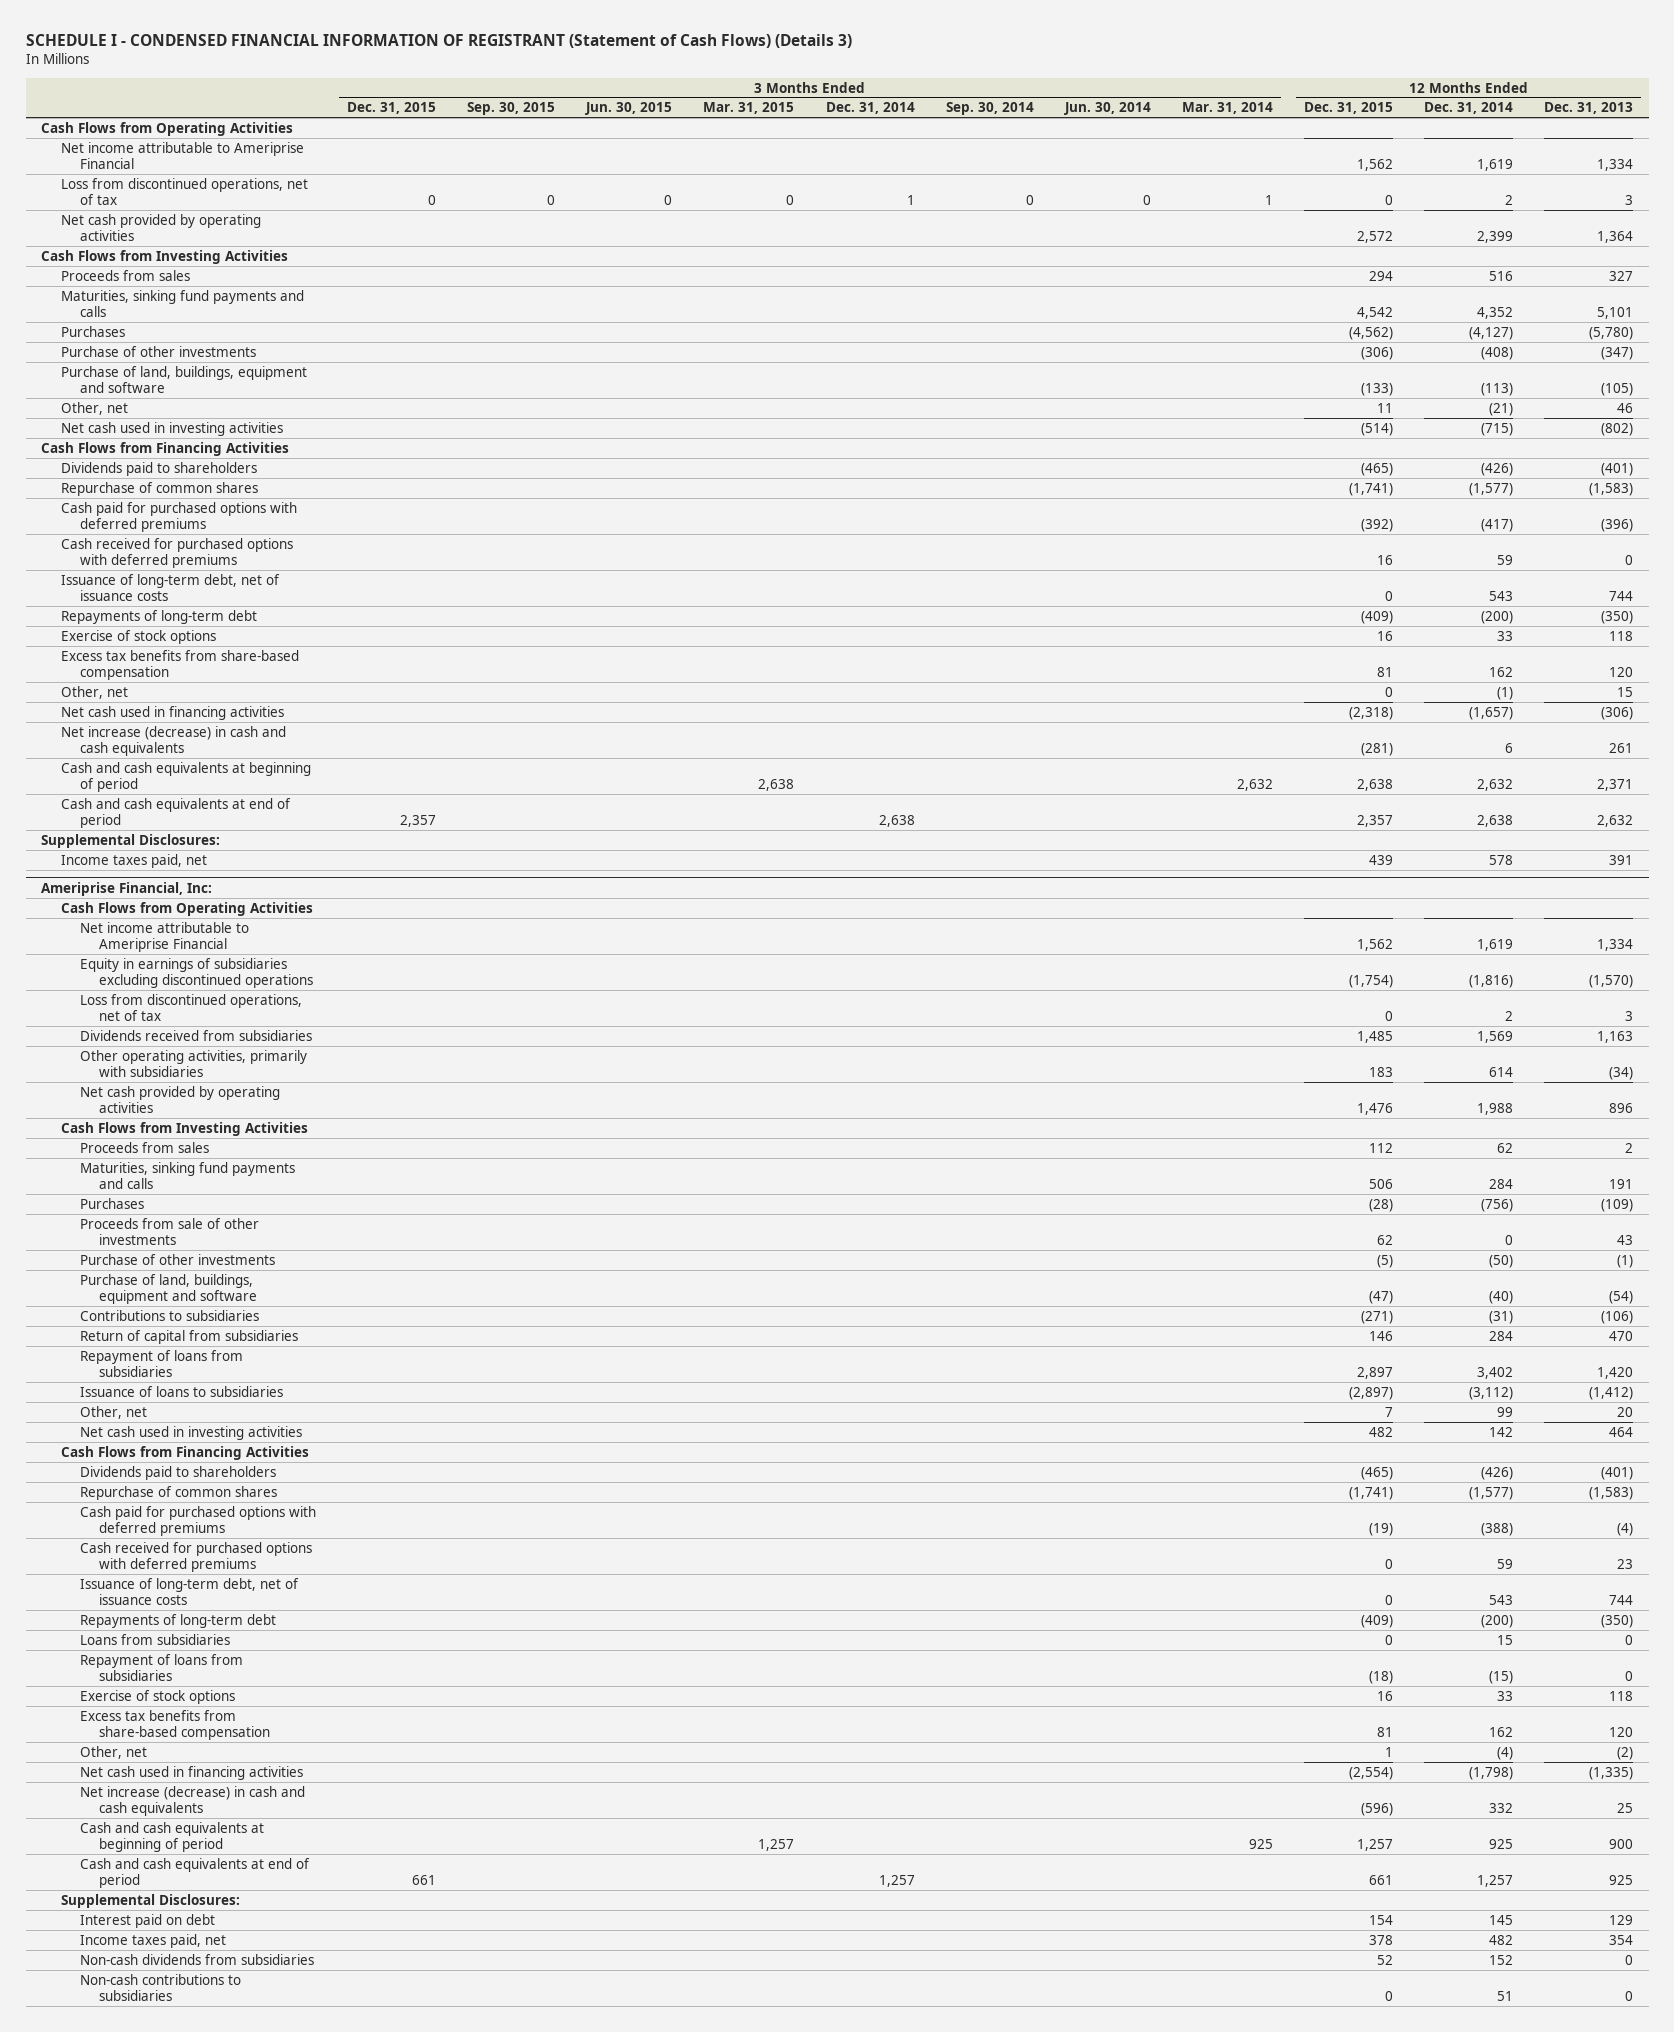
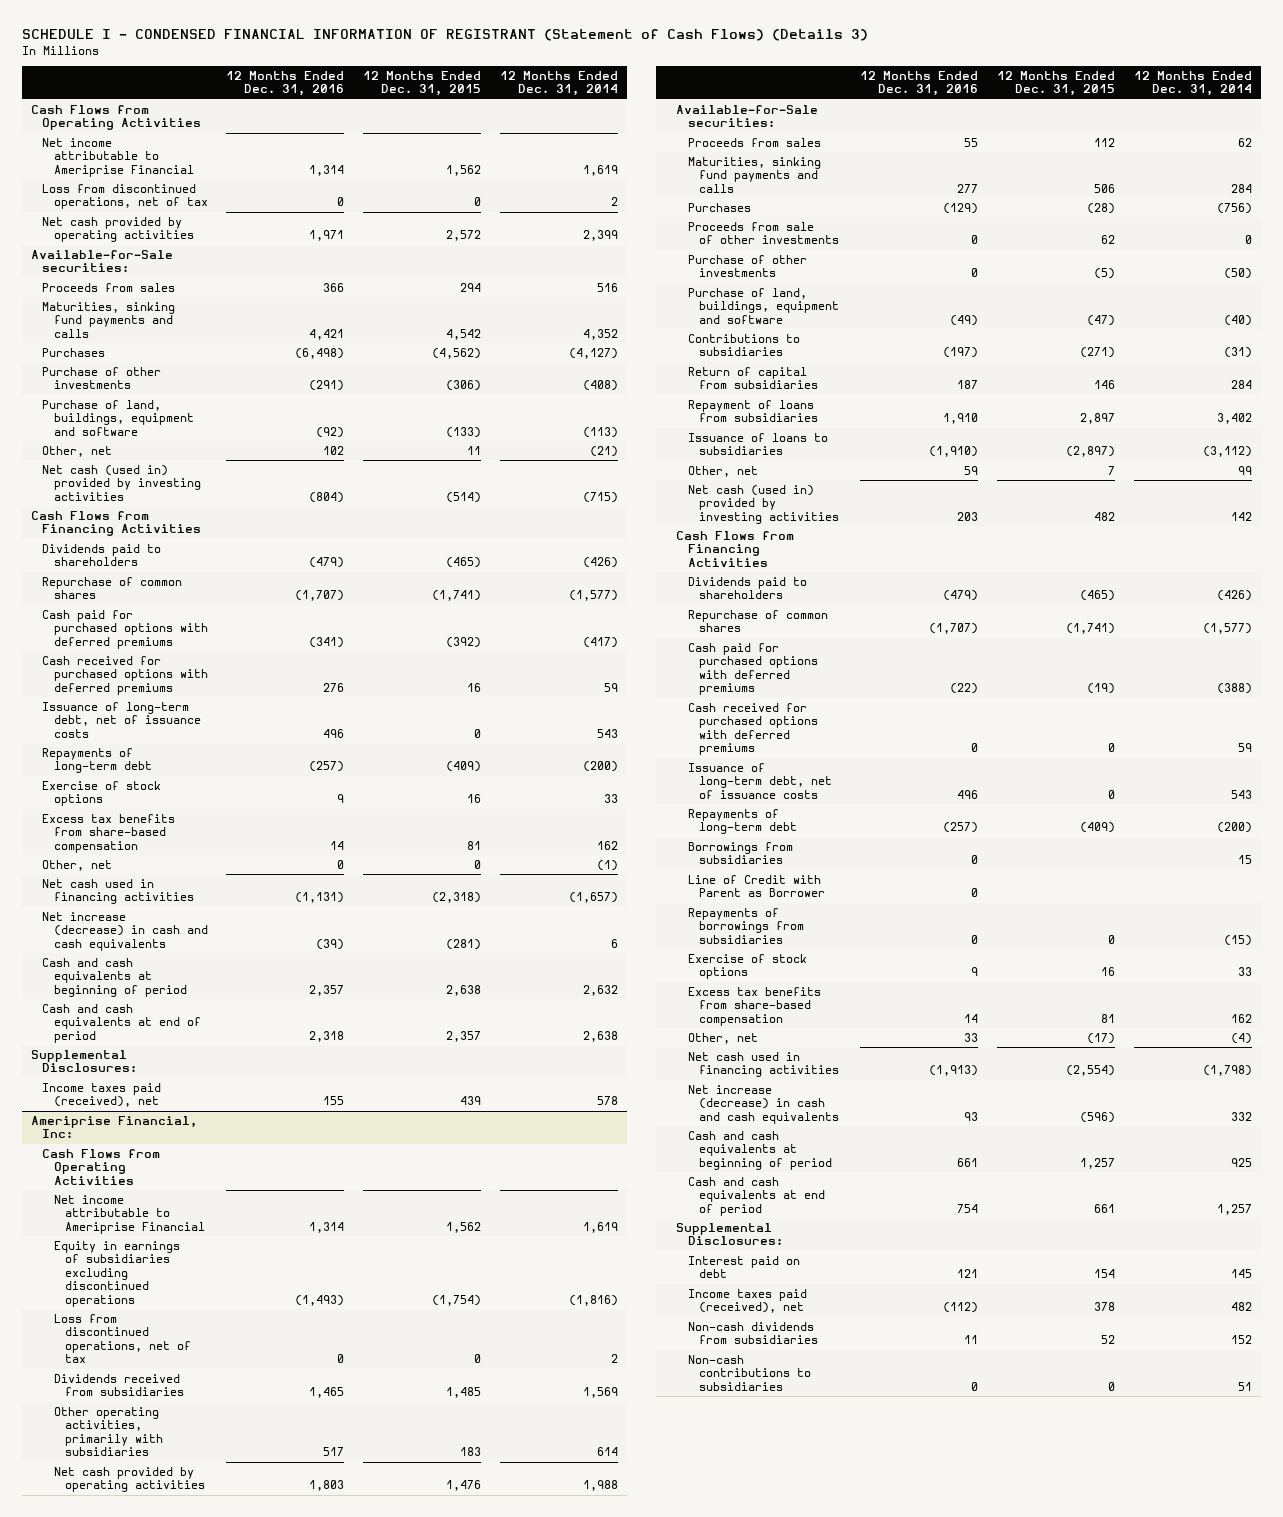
- | 3 Months Ended Dec. 31, 2015 | 3 Months Ended Sep. 30, 2015 | 3 Months Ended Jun. 30, 2015 | 3 Months Ended Mar. 31, 2015 | 3 Months Ended Dec. 31, 2014 | 3 Months Ended Sep. 30, 2014 | 3 Months Ended Jun. 30, 2014 | 3 Months Ended Mar. 31, 2014 | 12 Months Ended Dec. 31, 2015 | 12 Months Ended Dec. 31, 2014 | 12 Months Ended Dec. 31, 2013
+ | 12 Months Ended Dec. 31, 2016 | 12 Months Ended Dec. 31, 2015 | 12 Months Ended Dec. 31, 2014
- Cash Flows from Investing Activities
+ Available-for-Sale securities:
- Net cash used in investing activities | | | | | | | | | (514) | (715) | (802)
+ Net cash (used in) provided by investing activities | (804) | (514) | (715)
- Income taxes paid, net | | | | | | | | | 439 | 578 | 391
+ Income taxes paid (received), net | 155 | 439 | 578
@ Ameriprise Financial, Inc:
- Cash Flows from Investing Activities
+ Available-for-Sale securities:
- Net cash used in investing activities | | | | | | | | | 482 | 142 | 464
+ Net cash (used in) provided by investing activities | 203 | 482 | 142
- Loans from subsidiaries | | | | | | | | | 0 | 15 | 0
- Repayment of loans from subsidiaries | | | | | | | | | (18) | (15) | 0
+ Borrowings from subsidiaries | 0 | | 15
+ Line of Credit with Parent as Borrower | 0 | |
+ Repayments of borrowings from subsidiaries | 0 | 0 | (15)
- Other, net | | | | | | | | | 1 | (4) | (2)
+ Other, net | 33 | (17) | (4)
- Income taxes paid, net | | | | | | | | | 378 | 482 | 354
+ Income taxes paid (received), net | (112) | 378 | 482

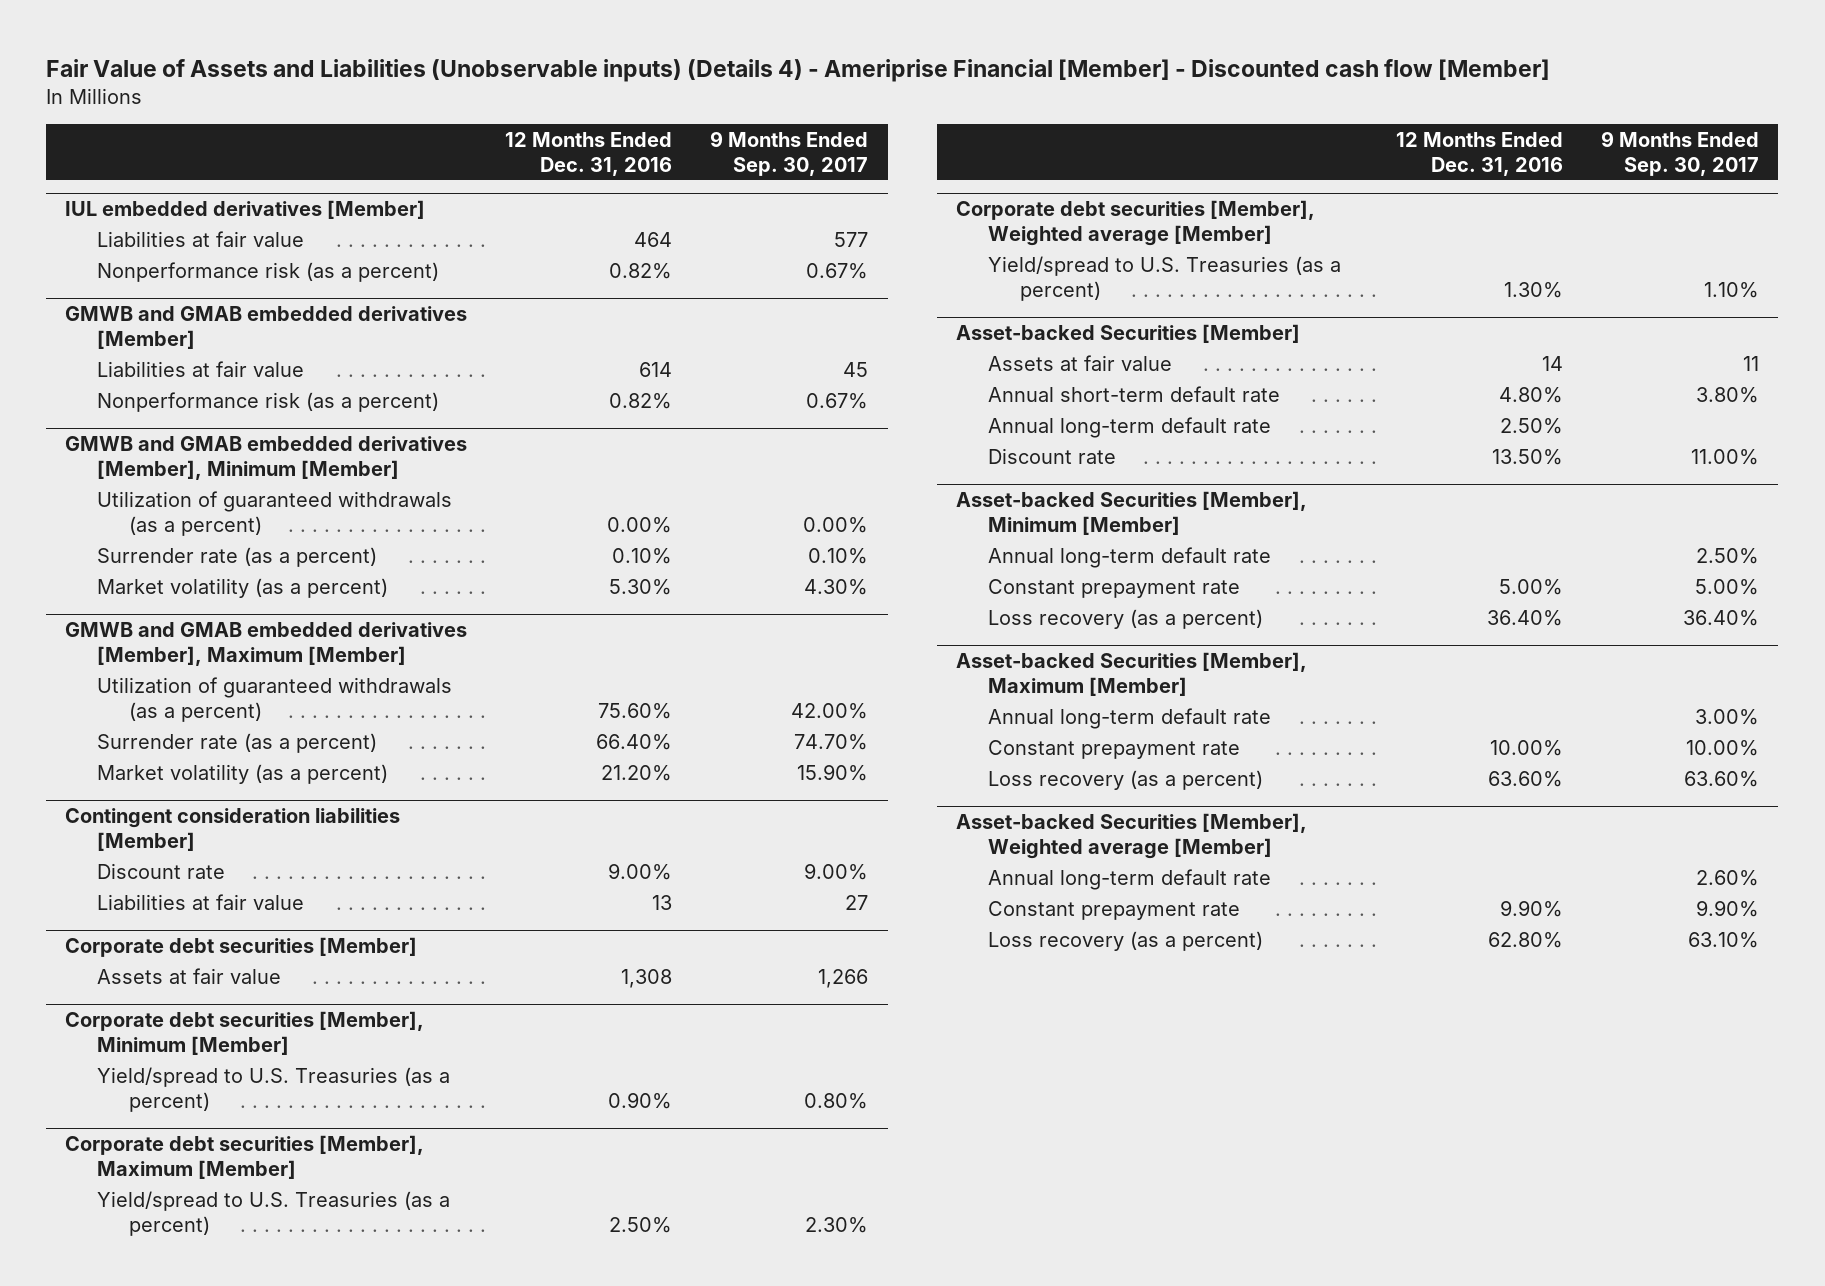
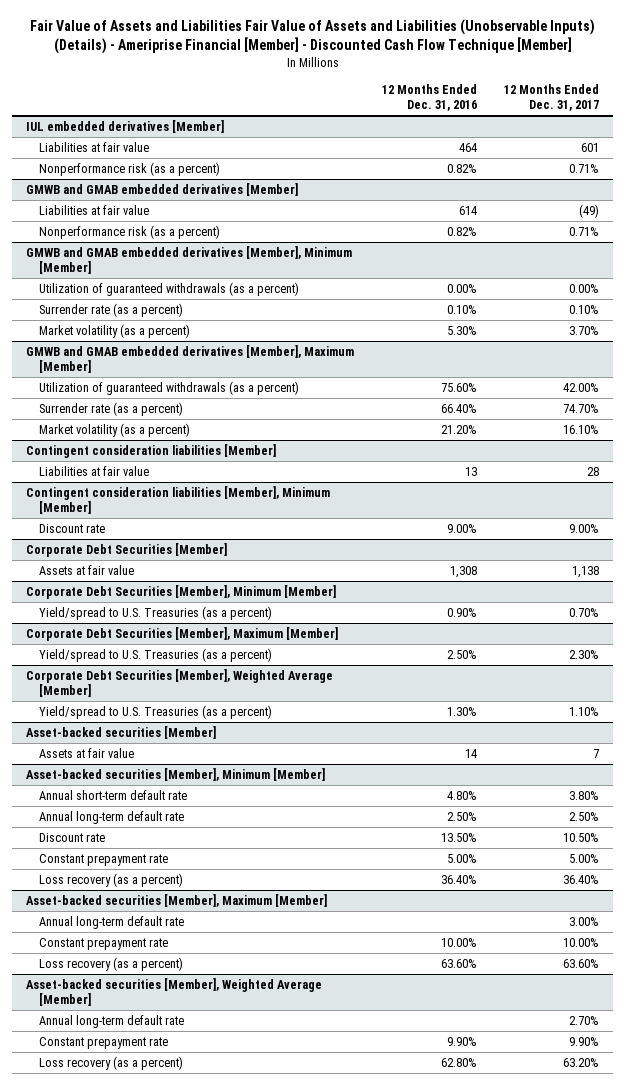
- Fair Value of Assets and Liabilities (Unobservable inputs) (Details 4) - Ameriprise Financial [Member] - Discounted cash flow [Member]
+ Fair Value of Assets and Liabilities Fair Value of Assets and Liabilities (Unobservable Inputs) (Details) - Ameriprise Financial [Member] - Discounted Cash Flow Technique [Member]
- | 12 Months Ended Dec. 31, 2016 | 9 Months Ended Sep. 30, 2017
+ | 12 Months Ended Dec. 31, 2016 | 12 Months Ended Dec. 31, 2017
@ Contingent consideration liabilities [Member]
- Discount rate | 9.00% | 9.00%
- Corporate debt securities [Member]
+ Contingent consideration liabilities [Member], Minimum [Member]
+ Discount rate | 9.00% | 9.00%
+ Corporate Debt Securities [Member]
- Corporate debt securities [Member], Minimum [Member]
+ Corporate Debt Securities [Member], Minimum [Member]
- Corporate debt securities [Member], Maximum [Member]
+ Corporate Debt Securities [Member], Maximum [Member]
- Corporate debt securities [Member], Weighted average [Member]
+ Corporate Debt Securities [Member], Weighted Average [Member]
- Asset-backed Securities [Member]
+ Asset-backed securities [Member]
+ Asset-backed securities [Member], Minimum [Member]
- Asset-backed Securities [Member], Minimum [Member]
- Annual long-term default rate | | 2.50%
- Asset-backed Securities [Member], Maximum [Member]
+ Asset-backed securities [Member], Maximum [Member]
- Asset-backed Securities [Member], Weighted average [Member]
+ Asset-backed securities [Member], Weighted Average [Member]

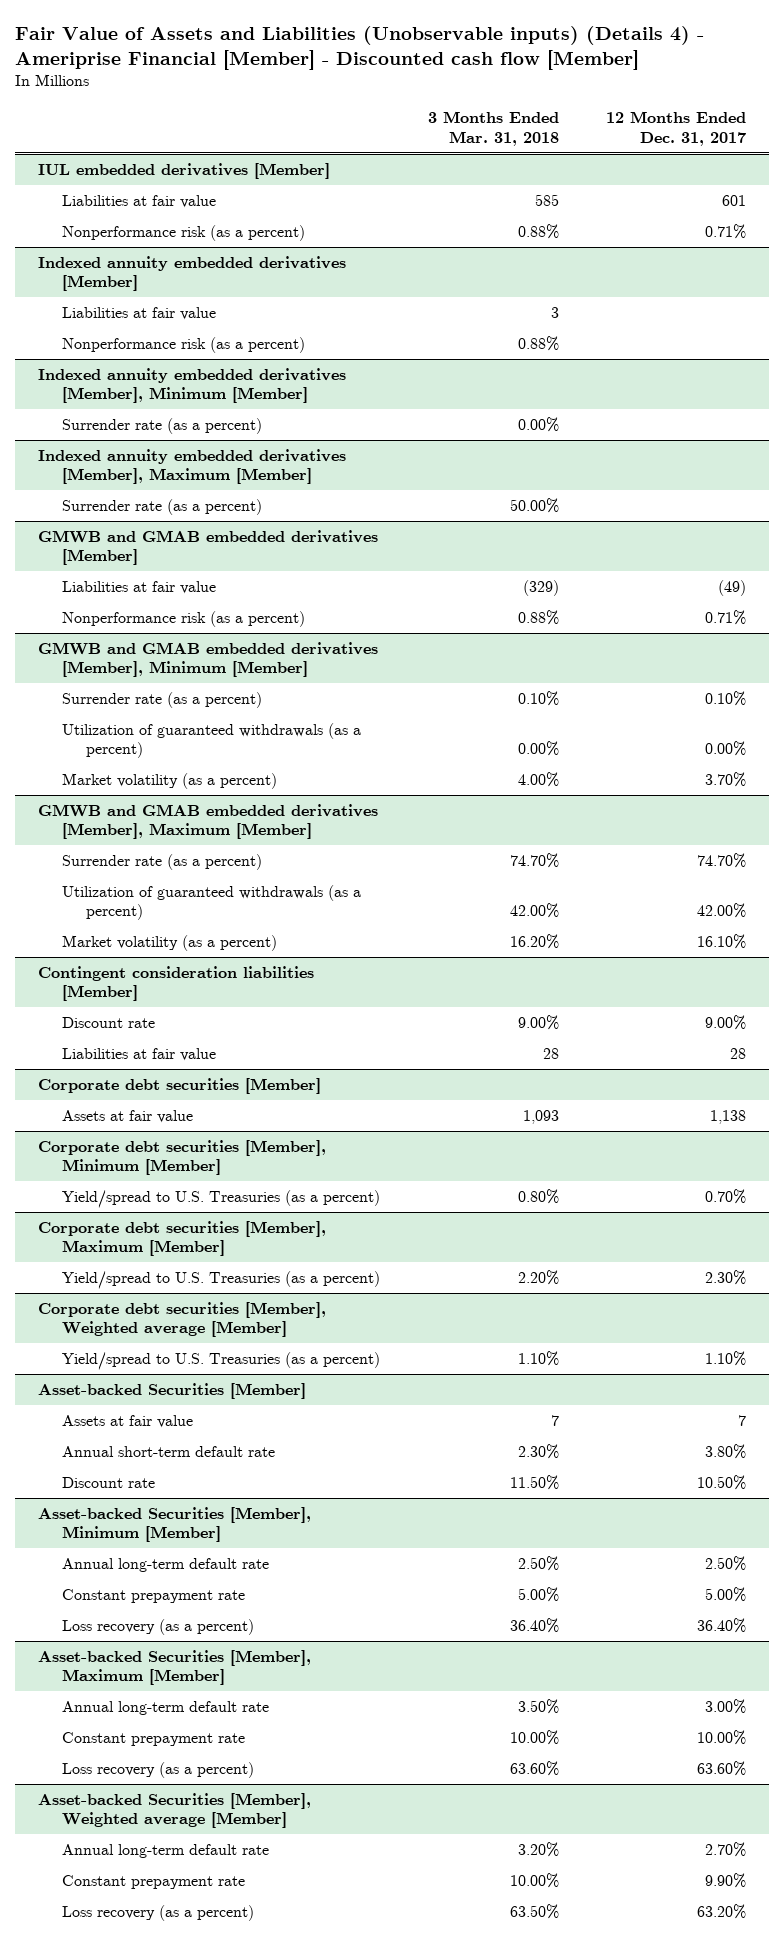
- Fair Value of Assets and Liabilities Fair Value of Assets and Liabilities (Unobservable Inputs) (Details) - Ameriprise Financial [Member] - Discounted Cash Flow Technique [Member]
+ Fair Value of Assets and Liabilities (Unobservable inputs) (Details 4) - Ameriprise Financial [Member] - Discounted cash flow [Member]
- | 12 Months Ended Dec. 31, 2016 | 12 Months Ended Dec. 31, 2017
+ | 3 Months Ended Mar. 31, 2018 | 12 Months Ended Dec. 31, 2017
+ Indexed annuity embedded derivatives [Member]
+ Liabilities at fair value | 3 |
+ Nonperformance risk (as a percent) | 0.88% |
+ Indexed annuity embedded derivatives [Member], Minimum [Member]
+ Surrender rate (as a percent) | 0.00% |
+ Indexed annuity embedded derivatives [Member], Maximum [Member]
+ Surrender rate (as a percent) | 50.00% |
@ GMWB and GMAB embedded derivatives [Member], Minimum [Member]
moved down: Utilization of guaranteed withdrawals (as a percent) | 0.00% | 0.00%
@ GMWB and GMAB embedded derivatives [Member], Maximum [Member]
moved down: Utilization of guaranteed withdrawals (as a percent) | 42.00% | 42.00%
- Contingent consideration liabilities [Member], Minimum [Member]
- Corporate Debt Securities [Member]
@ Contingent consideration liabilities [Member]
moved down: Liabilities at fair value | 28 | 28
+ Corporate debt securities [Member]
- Corporate Debt Securities [Member], Minimum [Member]
+ Corporate debt securities [Member], Minimum [Member]
- Corporate Debt Securities [Member], Maximum [Member]
+ Corporate debt securities [Member], Maximum [Member]
- Corporate Debt Securities [Member], Weighted Average [Member]
+ Corporate debt securities [Member], Weighted average [Member]
- Asset-backed securities [Member]
+ Asset-backed Securities [Member]
- Asset-backed securities [Member], Minimum [Member]
- Annual long-term default rate | 2.50% | 2.50%
+ Asset-backed Securities [Member], Minimum [Member]
+ Annual long-term default rate | 2.50% | 2.50%
- Asset-backed securities [Member], Maximum [Member]
+ Asset-backed Securities [Member], Maximum [Member]
- Asset-backed securities [Member], Weighted Average [Member]
+ Asset-backed Securities [Member], Weighted average [Member]

